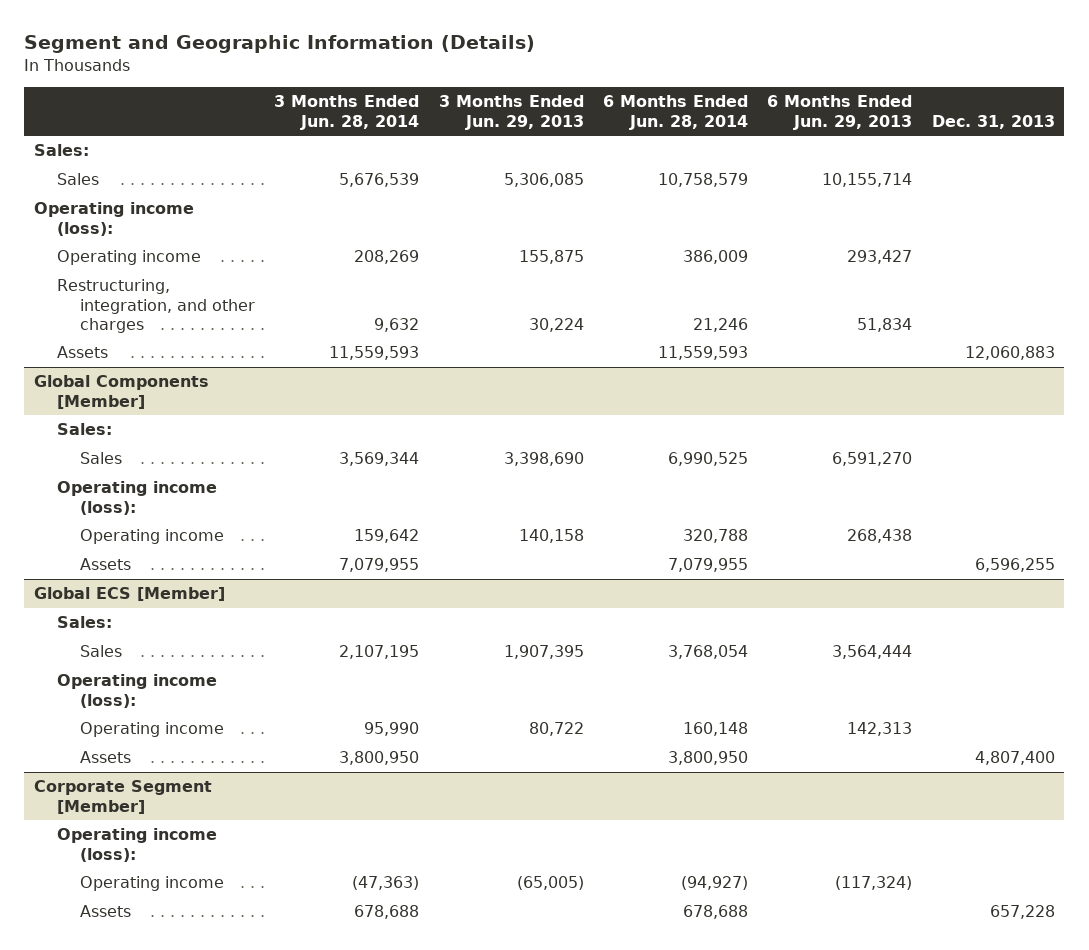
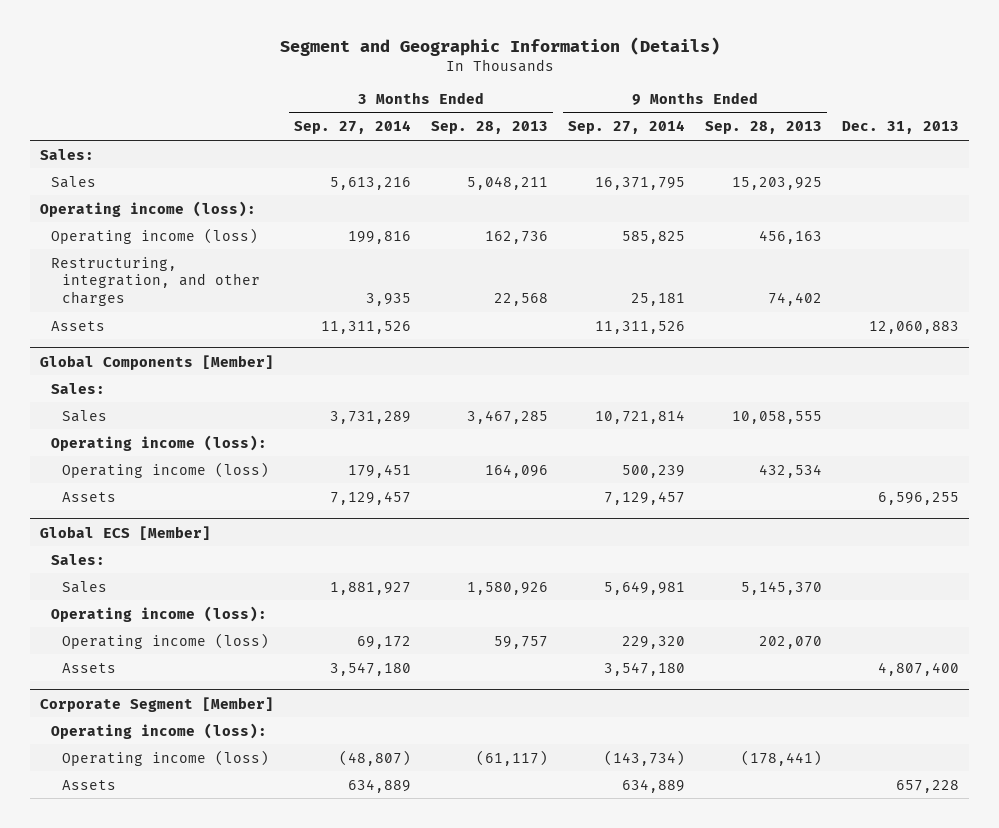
- | 3 Months Ended Jun. 28, 2014 | 3 Months Ended Jun. 29, 2013 | 6 Months Ended Jun. 28, 2014 | 6 Months Ended Jun. 29, 2013 | Dec. 31, 2013
+ | 3 Months Ended Sep. 27, 2014 | 3 Months Ended Sep. 28, 2013 | 9 Months Ended Sep. 27, 2014 | 9 Months Ended Sep. 28, 2013 | Dec. 31, 2013
- Operating income | 208,269 | 155,875 | 386,009 | 293,427 |
+ Operating income (loss) | 199,816 | 162,736 | 585,825 | 456,163 |
@ Global Components [Member]
- Operating income | 159,642 | 140,158 | 320,788 | 268,438 |
+ Operating income (loss) | 179,451 | 164,096 | 500,239 | 432,534 |
@ Global ECS [Member]
- Operating income | 95,990 | 80,722 | 160,148 | 142,313 |
+ Operating income (loss) | 69,172 | 59,757 | 229,320 | 202,070 |
@ Corporate Segment [Member]
- Operating income | (47,363) | (65,005) | (94,927) | (117,324) |
+ Operating income (loss) | (48,807) | (61,117) | (143,734) | (178,441) |

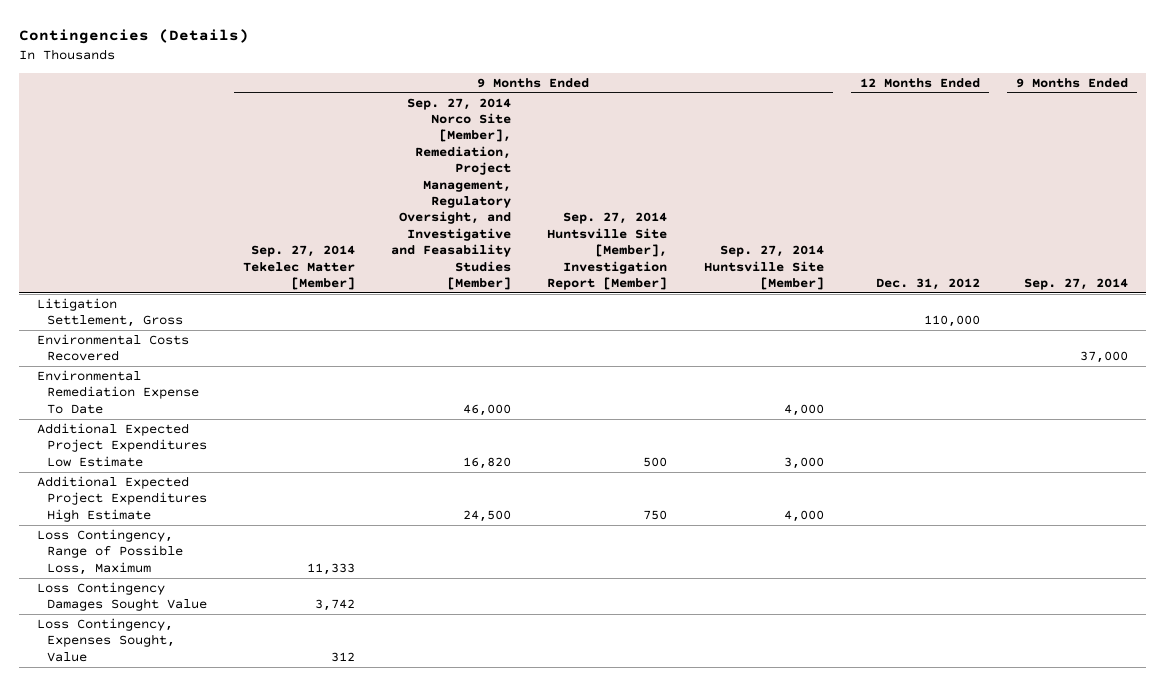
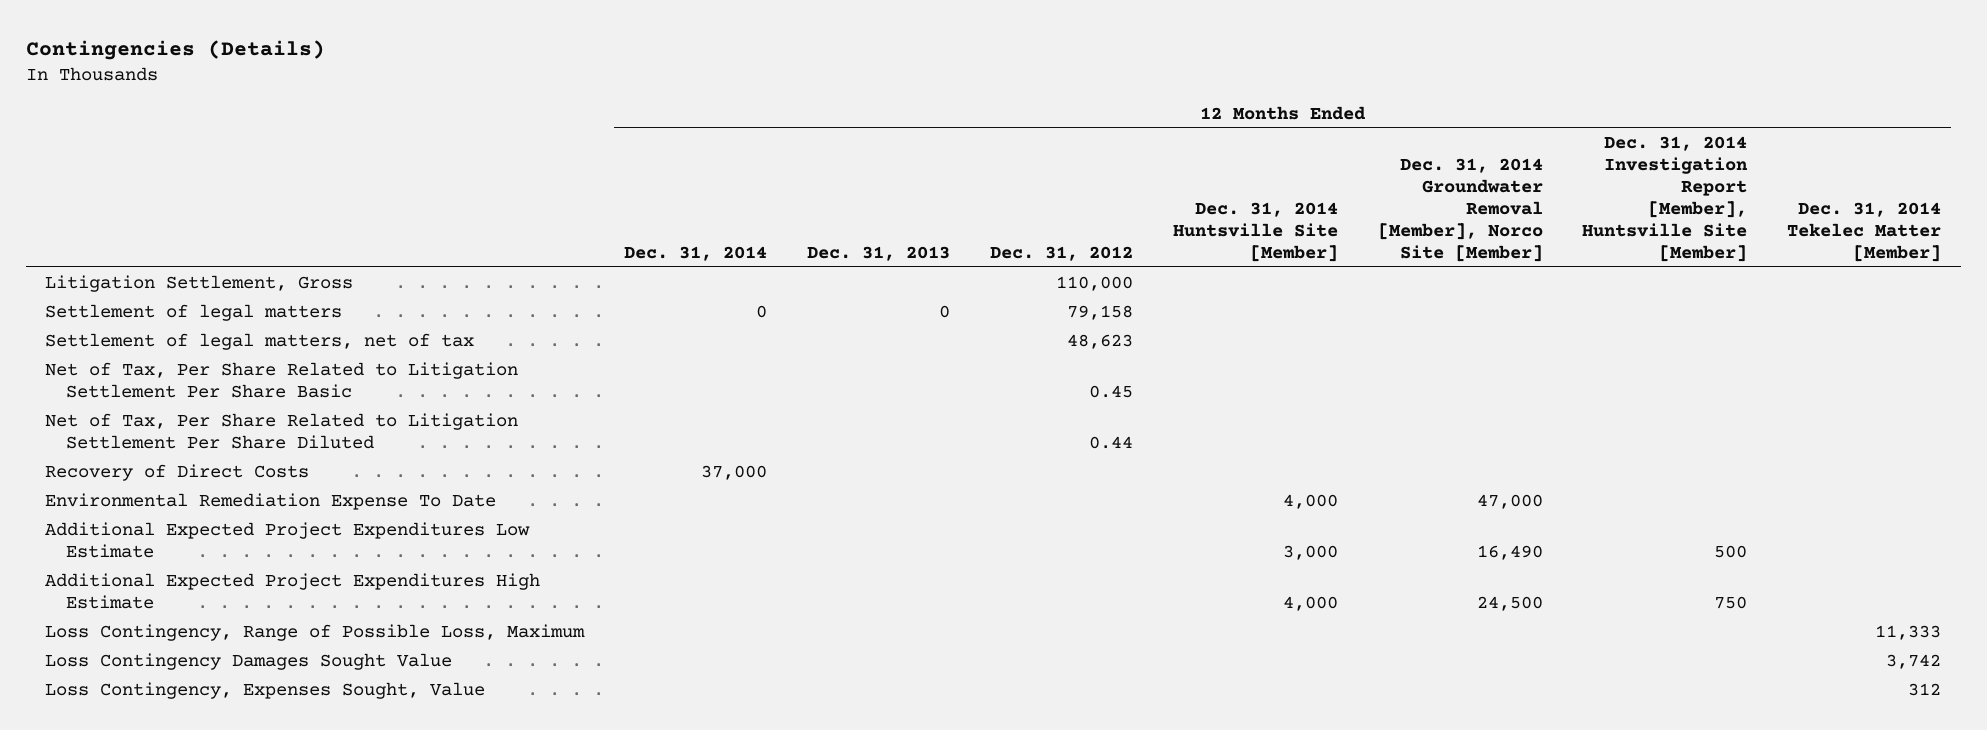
- | 9 Months Ended Sep. 27, 2014 Tekelec Matter [Member] | 9 Months Ended Sep. 27, 2014 Norco Site [Member], Remediation, Project Management, Regulatory Oversight, and Investigative and Feasability Studies [Member] | 9 Months Ended Sep. 27, 2014 Huntsville Site [Member], Investigation Report [Member] | 9 Months Ended Sep. 27, 2014 Huntsville Site [Member] | 12 Months Ended Dec. 31, 2012 | 9 Months Ended Sep. 27, 2014
+ | 12 Months Ended Dec. 31, 2014 | 12 Months Ended Dec. 31, 2013 | 12 Months Ended Dec. 31, 2012 | 12 Months Ended Dec. 31, 2014 Huntsville Site [Member] | 12 Months Ended Dec. 31, 2014 Groundwater Removal [Member], Norco Site [Member] | 12 Months Ended Dec. 31, 2014 Investigation Report [Member], Huntsville Site [Member] | 12 Months Ended Dec. 31, 2014 Tekelec Matter [Member]
- Environmental Costs Recovered | | | | | | 37,000
+ Settlement of legal matters | 0 | 0 | 79,158 | | | |
+ Settlement of legal matters, net of tax | | | 48,623 | | | |
+ Net of Tax, Per Share Related to Litigation Settlement Per Share Basic | | | 0.45 | | | |
+ Net of Tax, Per Share Related to Litigation Settlement Per Share Diluted | | | 0.44 | | | |
+ Recovery of Direct Costs | 37,000 | | | | | |

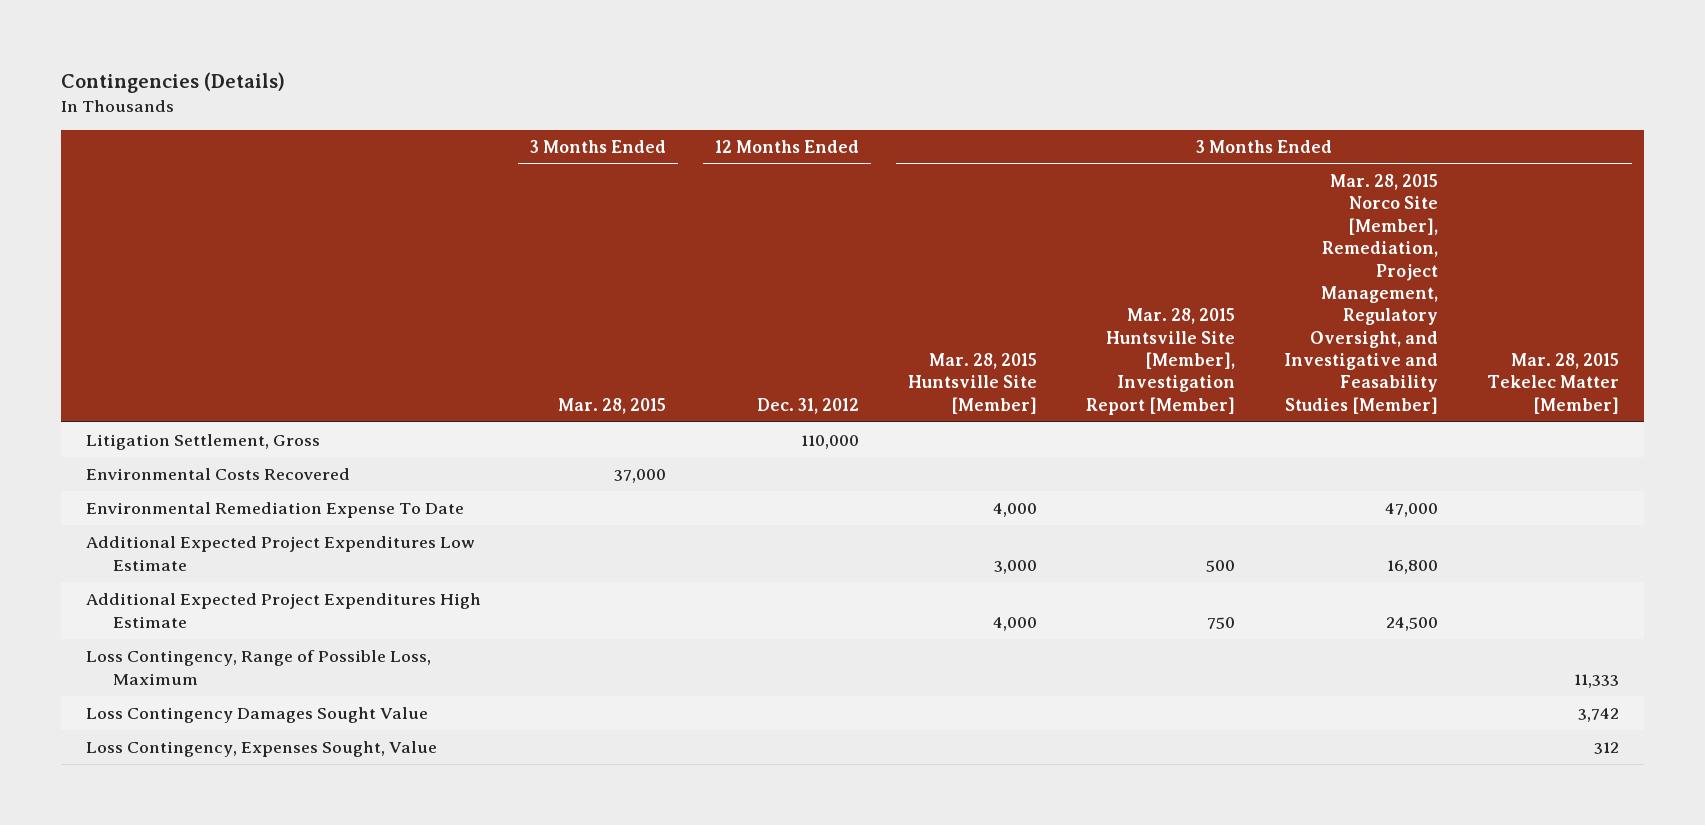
- | 12 Months Ended Dec. 31, 2014 | 12 Months Ended Dec. 31, 2013 | 12 Months Ended Dec. 31, 2012 | 12 Months Ended Dec. 31, 2014 Huntsville Site [Member] | 12 Months Ended Dec. 31, 2014 Groundwater Removal [Member], Norco Site [Member] | 12 Months Ended Dec. 31, 2014 Investigation Report [Member], Huntsville Site [Member] | 12 Months Ended Dec. 31, 2014 Tekelec Matter [Member]
+ | 3 Months Ended Mar. 28, 2015 | 12 Months Ended Dec. 31, 2012 | 3 Months Ended Mar. 28, 2015 Huntsville Site [Member] | 3 Months Ended Mar. 28, 2015 Huntsville Site [Member], Investigation Report [Member] | 3 Months Ended Mar. 28, 2015 Norco Site [Member], Remediation, Project Management, Regulatory Oversight, and Investigative and Feasability Studies [Member] | 3 Months Ended Mar. 28, 2015 Tekelec Matter [Member]
- Settlement of legal matters | 0 | 0 | 79,158 | | | |
- Settlement of legal matters, net of tax | | | 48,623 | | | |
- Net of Tax, Per Share Related to Litigation Settlement Per Share Basic | | | 0.45 | | | |
- Net of Tax, Per Share Related to Litigation Settlement Per Share Diluted | | | 0.44 | | | |
- Recovery of Direct Costs | 37,000 | | | | | |
+ Environmental Costs Recovered | 37,000 | | | | |

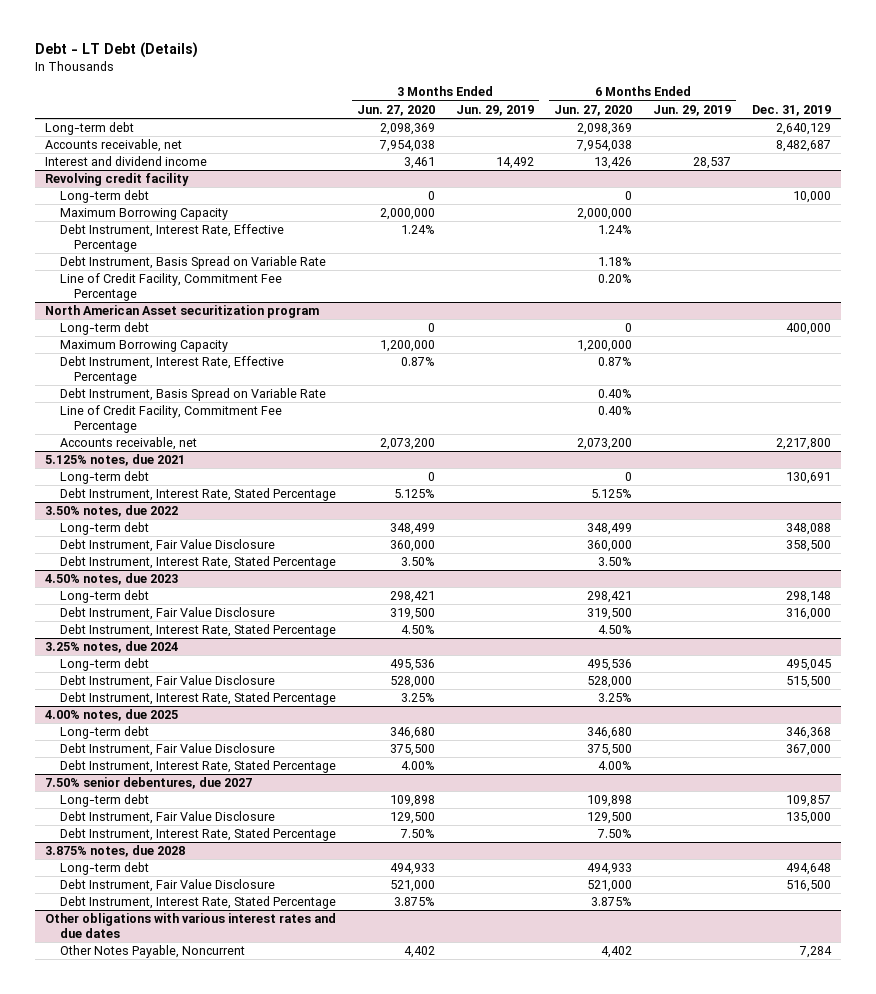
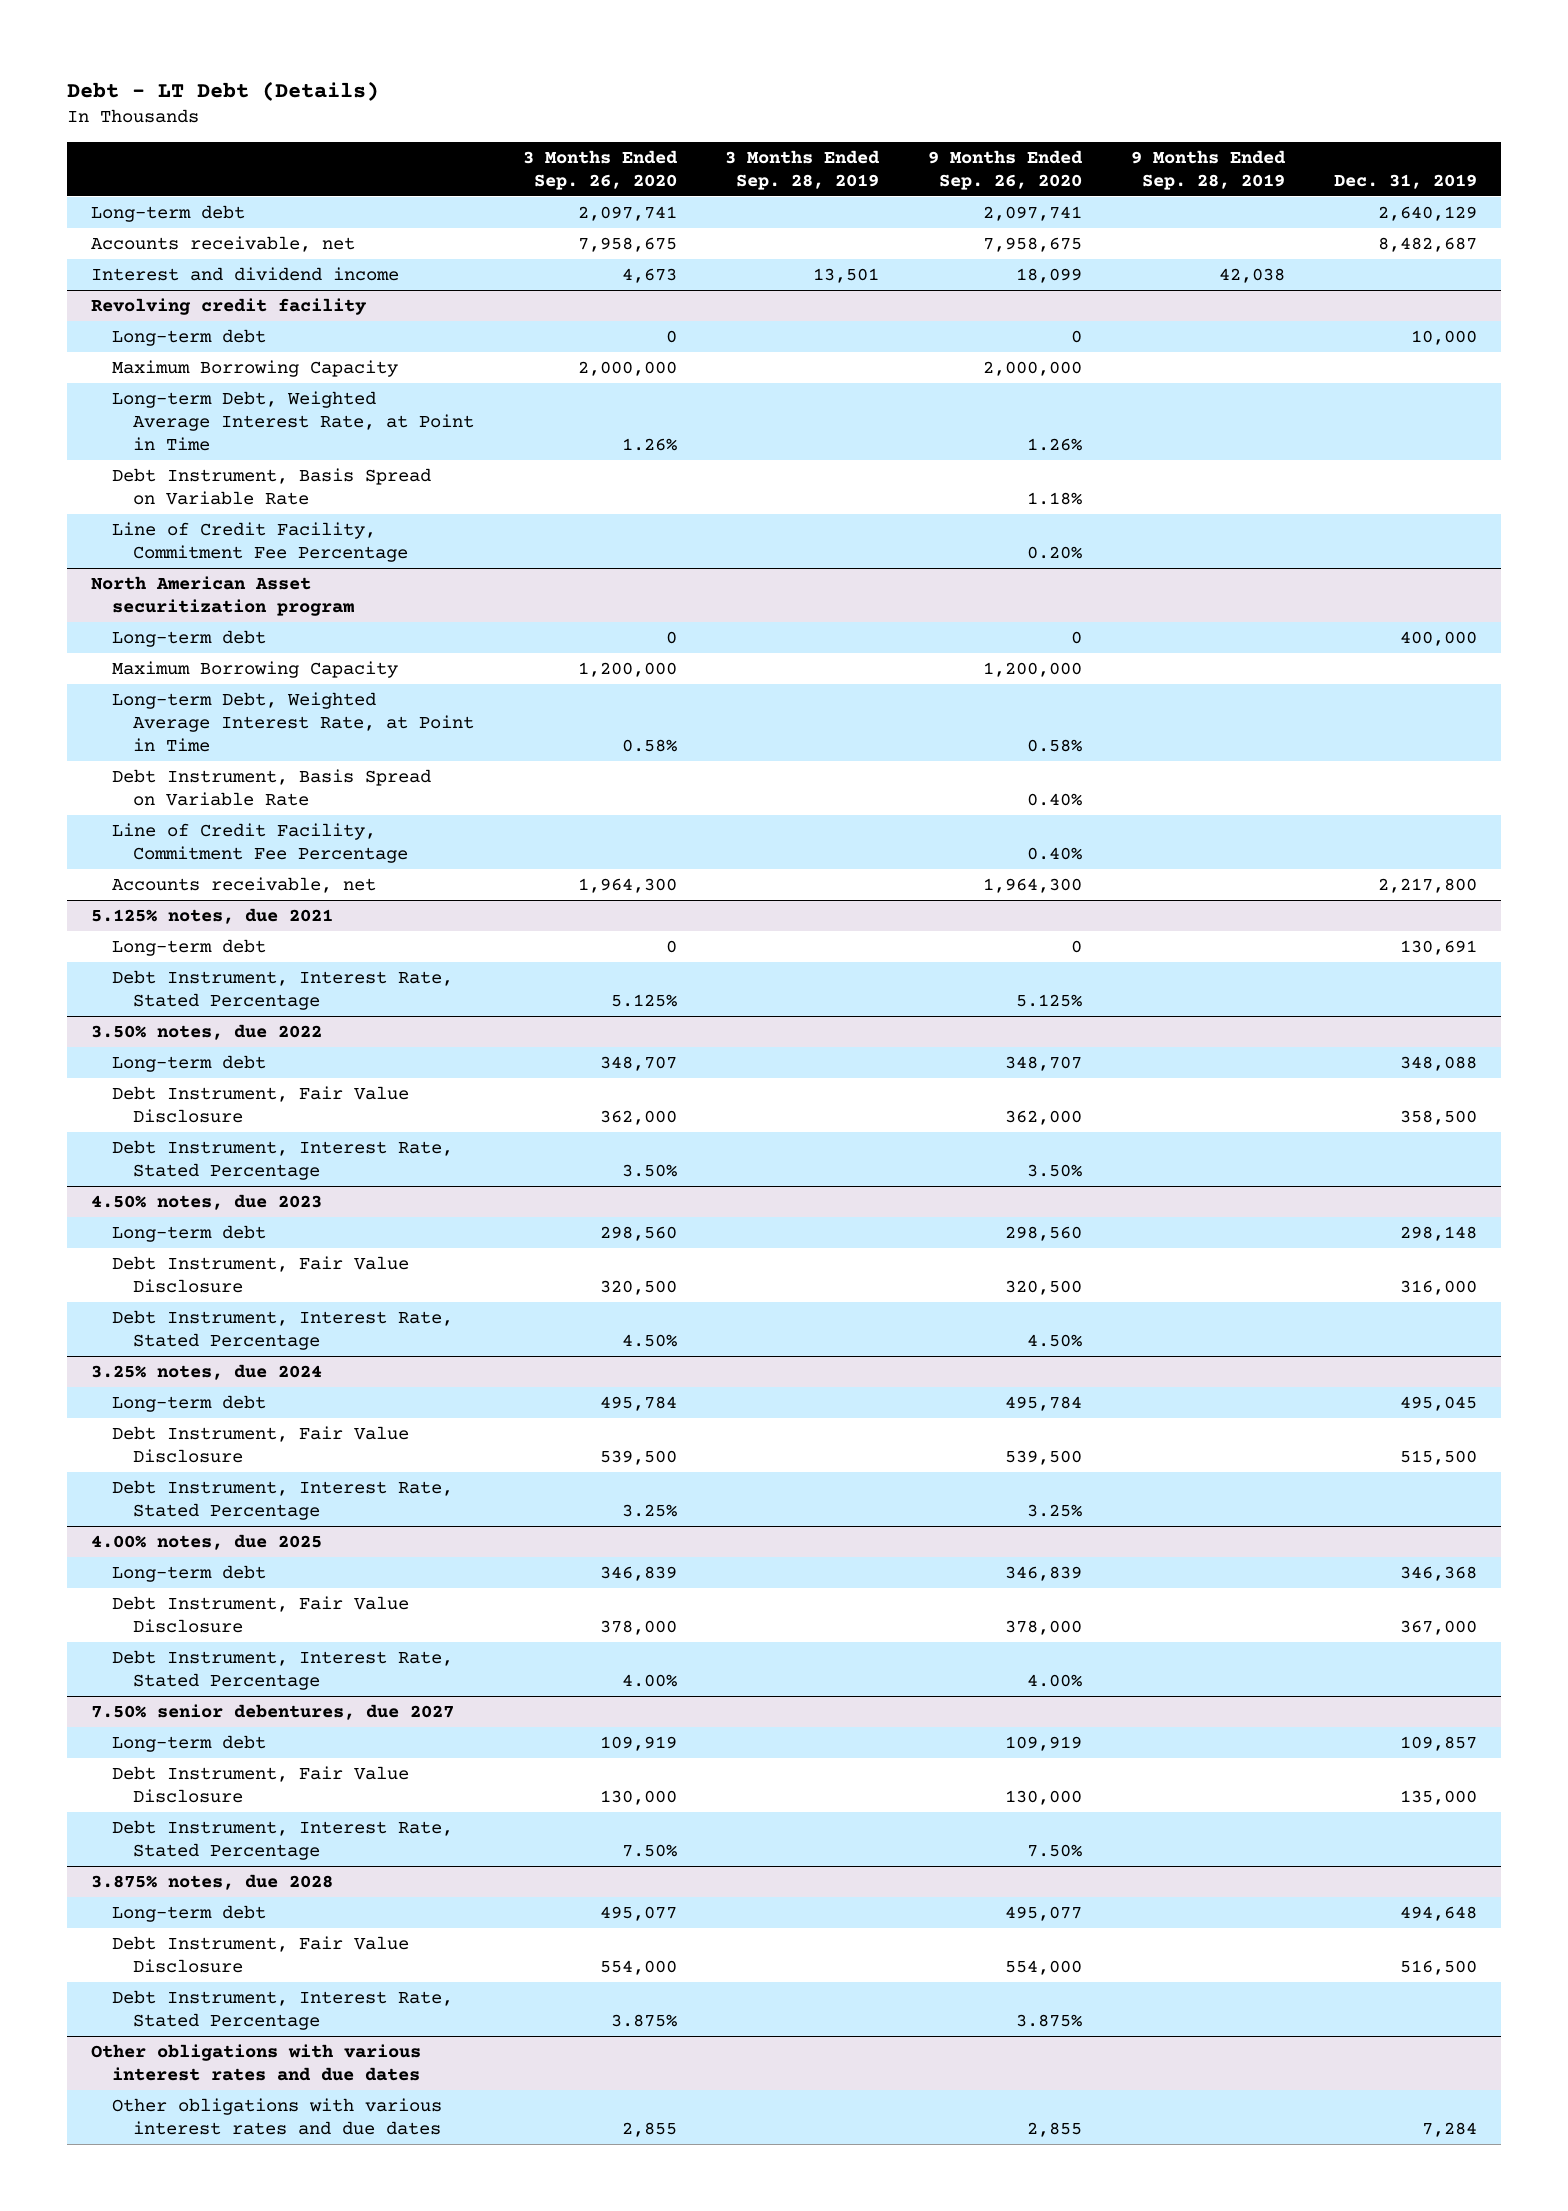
- | 3 Months Ended Jun. 27, 2020 | 3 Months Ended Jun. 29, 2019 | 6 Months Ended Jun. 27, 2020 | 6 Months Ended Jun. 29, 2019 | Dec. 31, 2019
+ | 3 Months Ended Sep. 26, 2020 | 3 Months Ended Sep. 28, 2019 | 9 Months Ended Sep. 26, 2020 | 9 Months Ended Sep. 28, 2019 | Dec. 31, 2019
@ Revolving credit facility
- Debt Instrument, Interest Rate, Effective Percentage | 1.24% | | 1.24% | |
+ Long-term Debt, Weighted Average Interest Rate, at Point in Time | 1.26% | | 1.26% | |
@ North American Asset securitization program
- Debt Instrument, Interest Rate, Effective Percentage | 0.87% | | 0.87% | |
+ Long-term Debt, Weighted Average Interest Rate, at Point in Time | 0.58% | | 0.58% | |
@ Other obligations with various interest rates and due dates
- Other Notes Payable, Noncurrent | 4,402 | | 4,402 | | 7,284
+ Other obligations with various interest rates and due dates | 2,855 | | 2,855 | | 7,284

